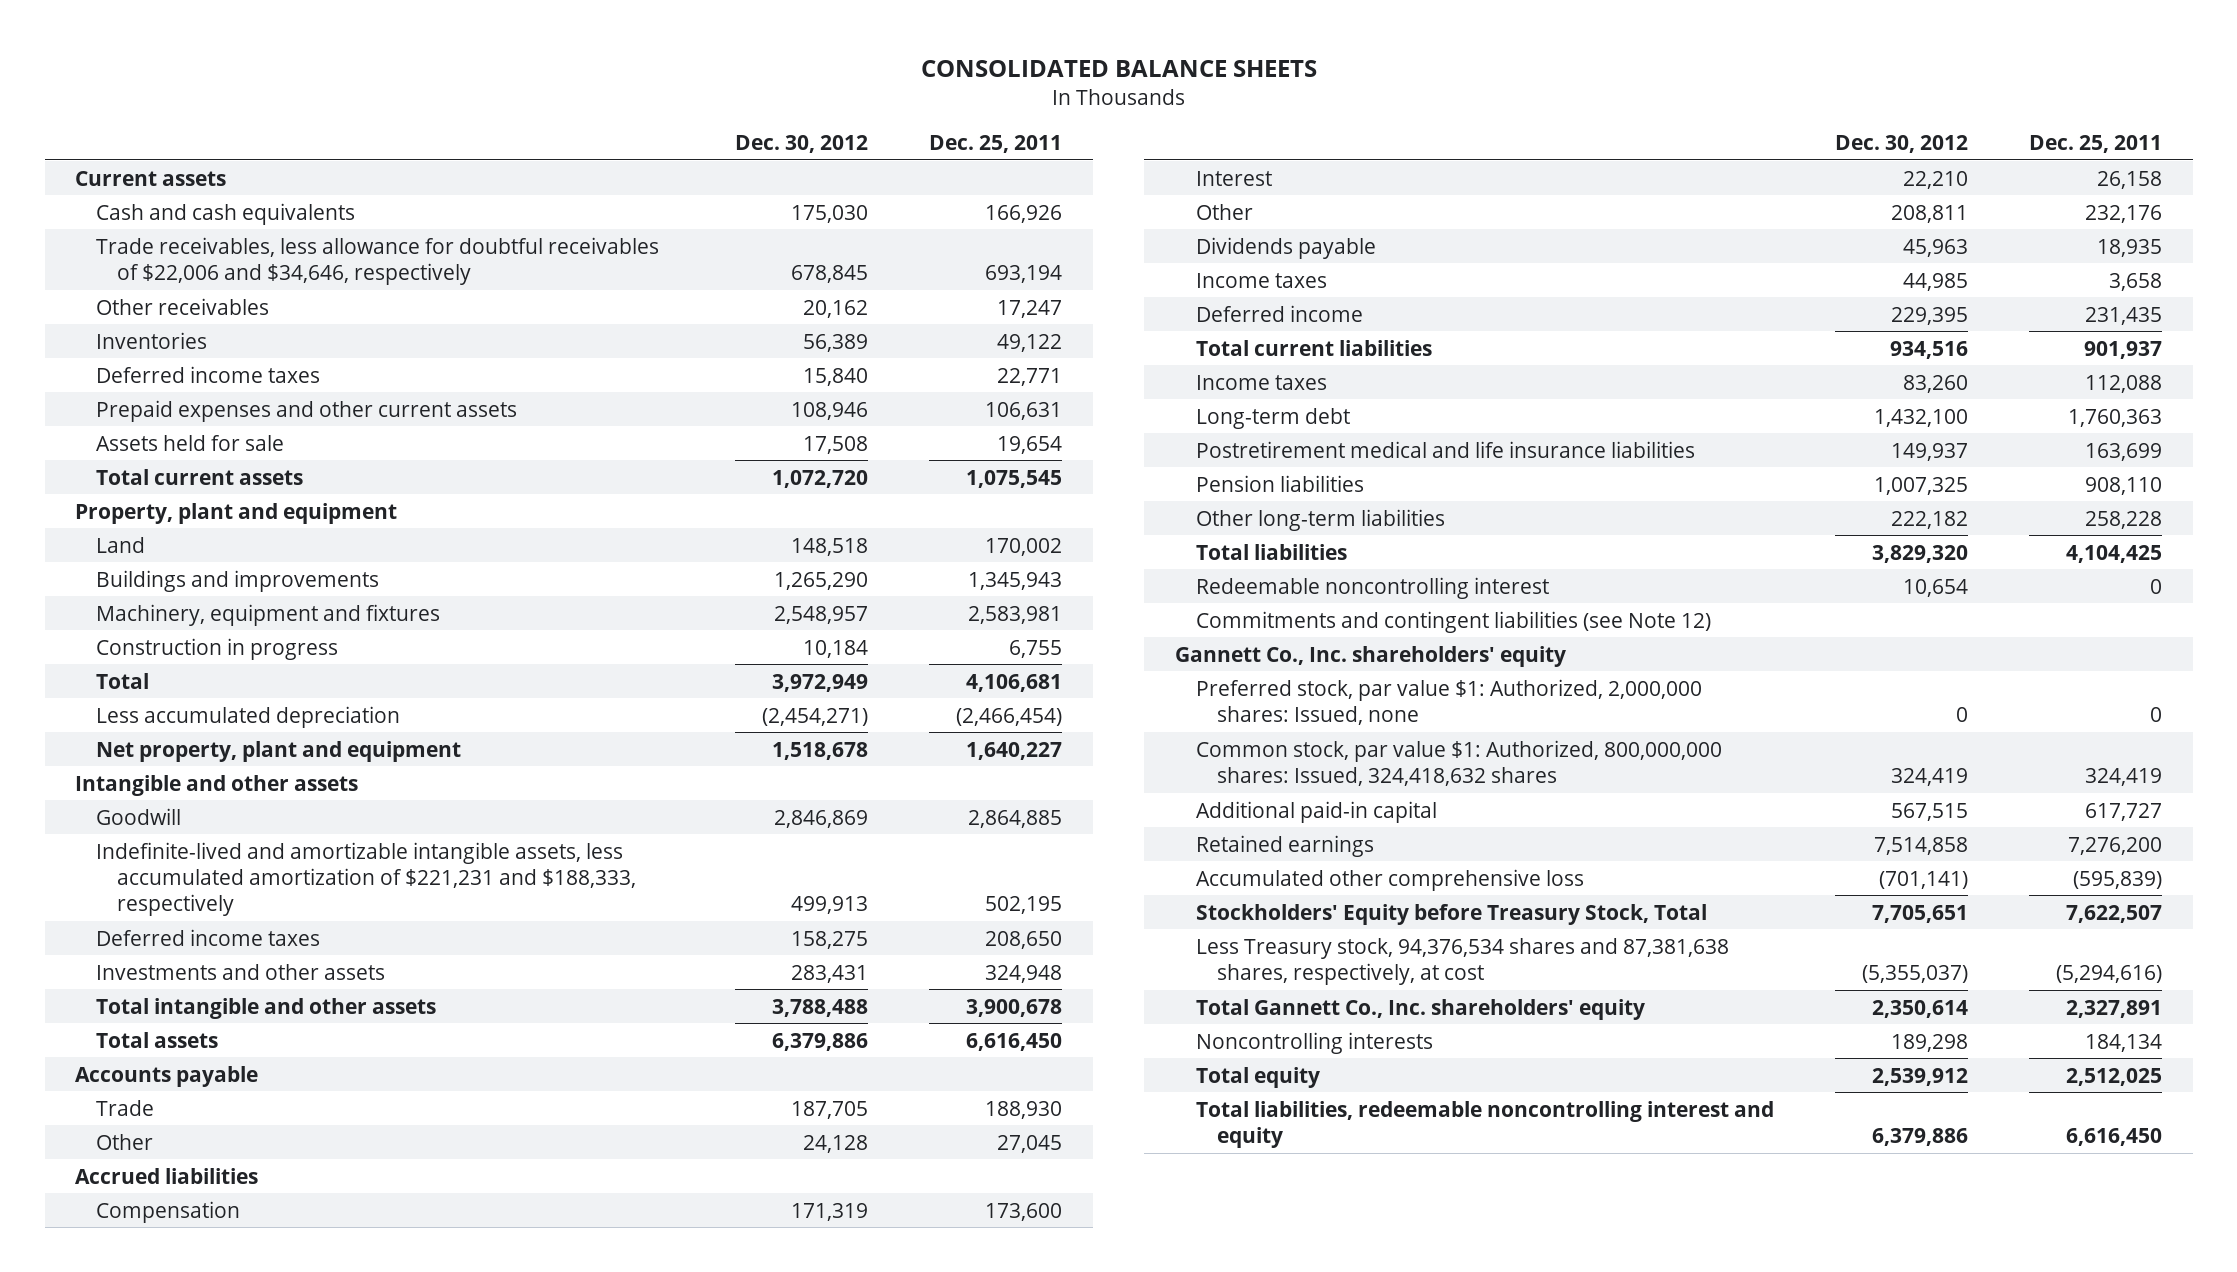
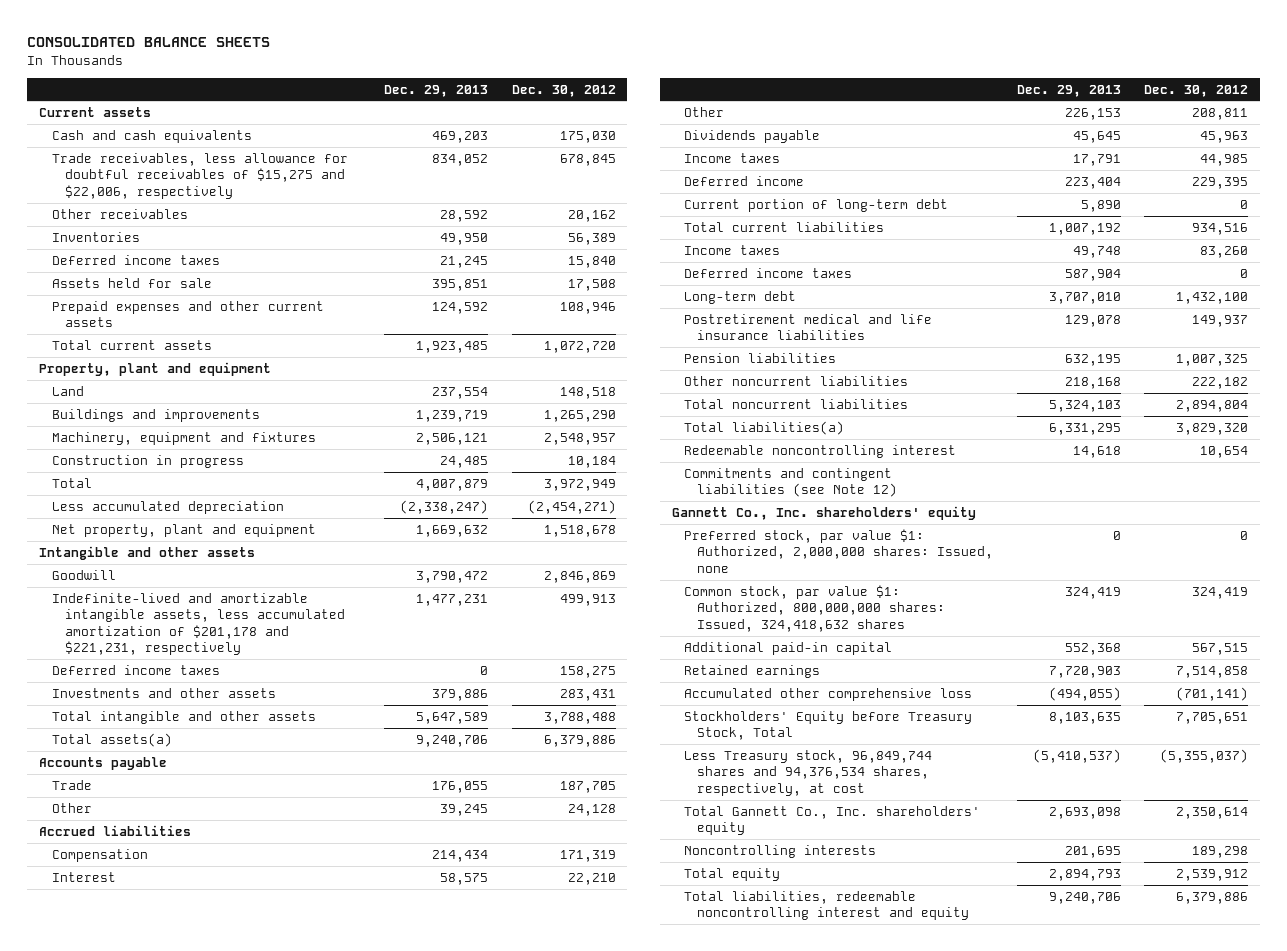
- | Dec. 30, 2012 | Dec. 25, 2011
+ | Dec. 29, 2013 | Dec. 30, 2012
- Trade receivables, less allowance for doubtful receivables of $22,006 and $34,646, respectively | 678,845 | 693,194
+ Trade receivables, less allowance for doubtful receivables of $15,275 and $22,006, respectively | 834,052 | 678,845
moved down: Prepaid expenses and other current assets | 124,592 | 108,946
- Indefinite-lived and amortizable intangible assets, less accumulated amortization of $221,231 and $188,333, respectively | 499,913 | 502,195
+ Indefinite-lived and amortizable intangible assets, less accumulated amortization of $201,178 and $221,231, respectively | 1,477,231 | 499,913
- Total assets | 6,379,886 | 6,616,450
+ Total assets(a) | 9,240,706 | 6,379,886
+ Current portion of long-term debt | 5,890 | 0
+ Deferred income taxes | 587,904 | 0
- Other long-term liabilities | 222,182 | 258,228
- Total liabilities | 3,829,320 | 4,104,425
+ Other noncurrent liabilities | 218,168 | 222,182
+ Total noncurrent liabilities | 5,324,103 | 2,894,804
+ Total liabilities(a) | 6,331,295 | 3,829,320
- Less Treasury stock, 94,376,534 shares and 87,381,638 shares, respectively, at cost | (5,355,037) | (5,294,616)
+ Less Treasury stock, 96,849,744 shares and 94,376,534 shares, respectively, at cost | (5,410,537) | (5,355,037)

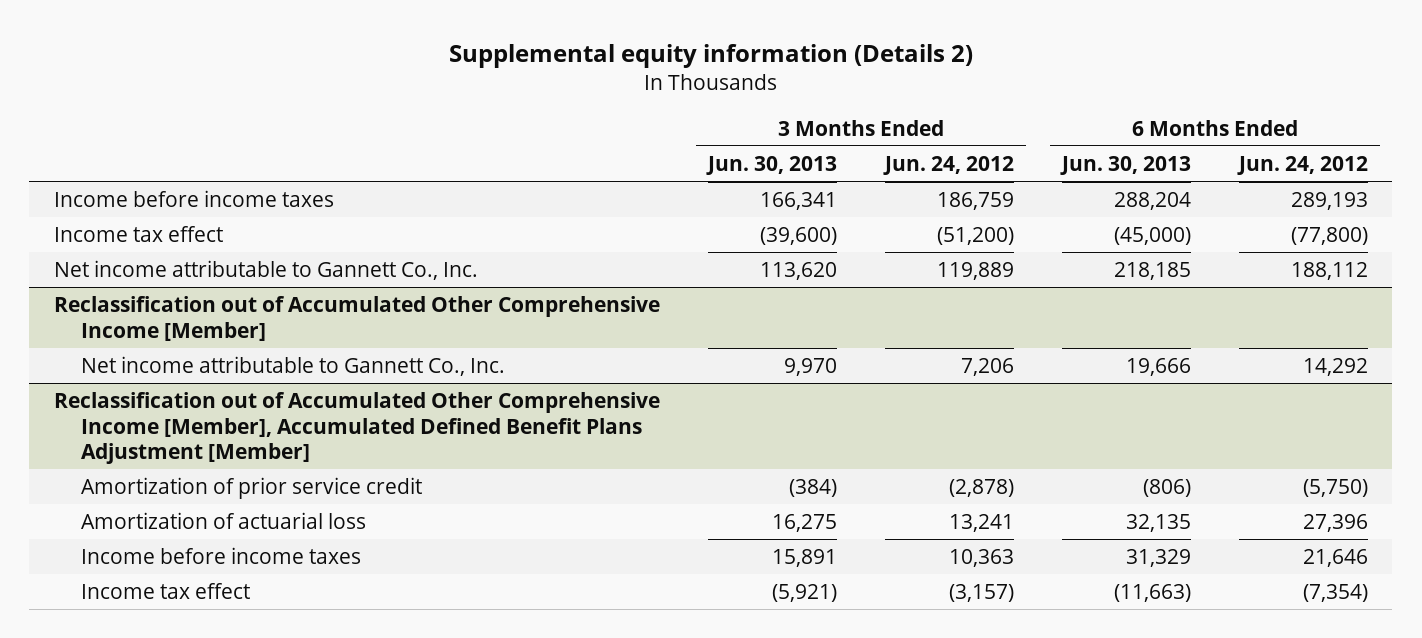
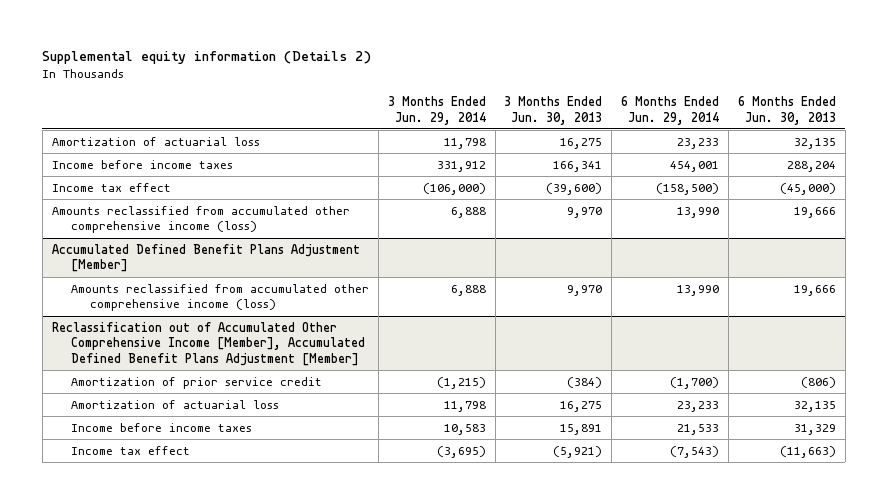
- | 3 Months Ended Jun. 30, 2013 | 3 Months Ended Jun. 24, 2012 | 6 Months Ended Jun. 30, 2013 | 6 Months Ended Jun. 24, 2012
+ | 3 Months Ended Jun. 29, 2014 | 3 Months Ended Jun. 30, 2013 | 6 Months Ended Jun. 29, 2014 | 6 Months Ended Jun. 30, 2013
+ Amortization of actuarial loss | 11,798 | 16,275 | 23,233 | 32,135
- Net income attributable to Gannett Co., Inc. | 113,620 | 119,889 | 218,185 | 188,112
- Reclassification out of Accumulated Other Comprehensive Income [Member]
- Net income attributable to Gannett Co., Inc. | 9,970 | 7,206 | 19,666 | 14,292
+ Amounts reclassified from accumulated other comprehensive income (loss) | 6,888 | 9,970 | 13,990 | 19,666
+ Accumulated Defined Benefit Plans Adjustment [Member]
+ Amounts reclassified from accumulated other comprehensive income (loss) | 6,888 | 9,970 | 13,990 | 19,666

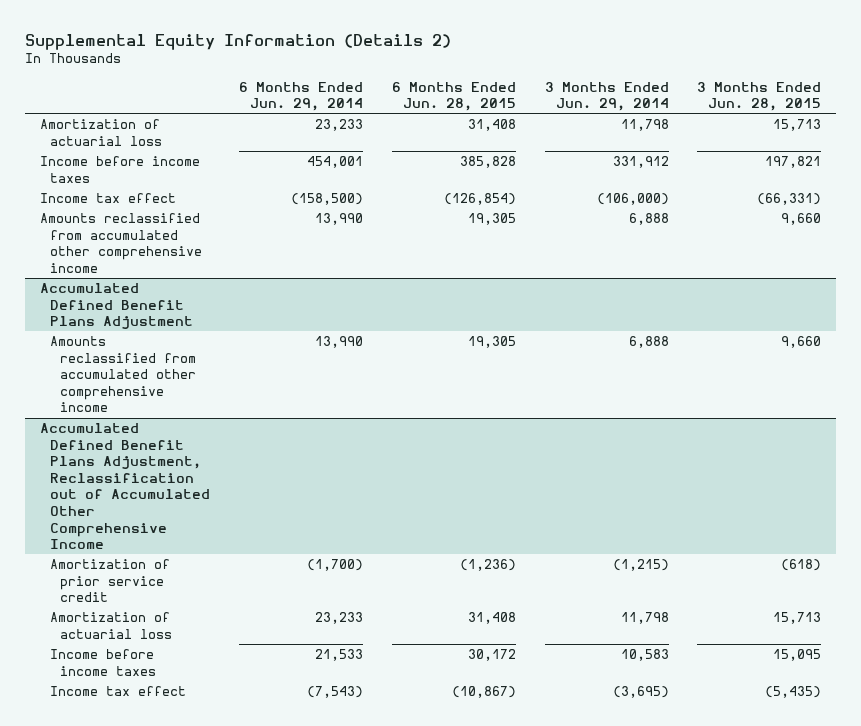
- Supplemental equity information (Details 2)
+ Supplemental Equity Information (Details 2)
- | 3 Months Ended Jun. 29, 2014 | 3 Months Ended Jun. 30, 2013 | 6 Months Ended Jun. 29, 2014 | 6 Months Ended Jun. 30, 2013
+ | 6 Months Ended Jun. 29, 2014 | 6 Months Ended Jun. 28, 2015 | 3 Months Ended Jun. 29, 2014 | 3 Months Ended Jun. 28, 2015
- Amounts reclassified from accumulated other comprehensive income (loss) | 6,888 | 9,970 | 13,990 | 19,666
- Accumulated Defined Benefit Plans Adjustment [Member]
- Amounts reclassified from accumulated other comprehensive income (loss) | 6,888 | 9,970 | 13,990 | 19,666
- Reclassification out of Accumulated Other Comprehensive Income [Member], Accumulated Defined Benefit Plans Adjustment [Member]
+ Amounts reclassified from accumulated other comprehensive income | 13,990 | 19,305 | 6,888 | 9,660
+ Accumulated Defined Benefit Plans Adjustment
+ Amounts reclassified from accumulated other comprehensive income | 13,990 | 19,305 | 6,888 | 9,660
+ Accumulated Defined Benefit Plans Adjustment, Reclassification out of Accumulated Other Comprehensive Income

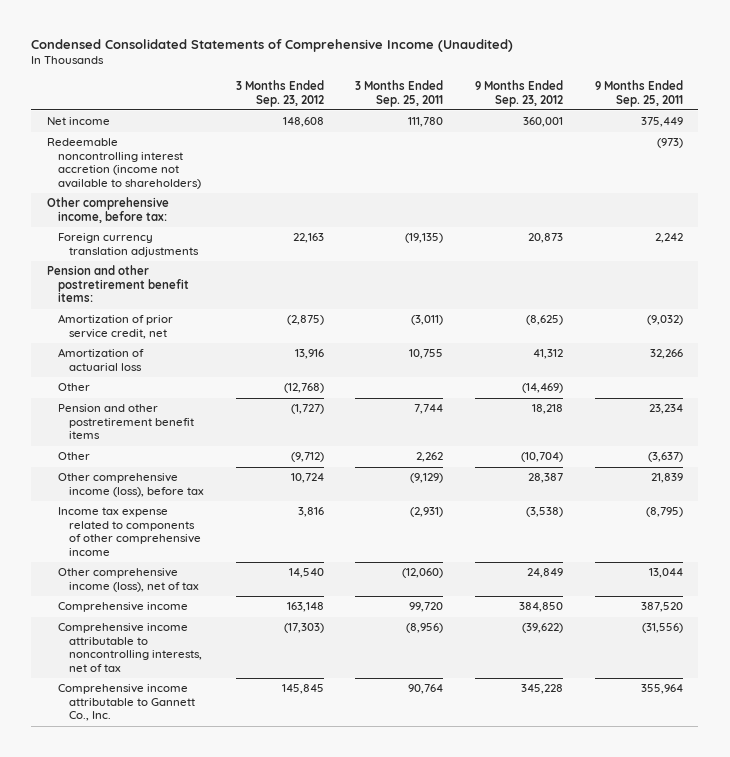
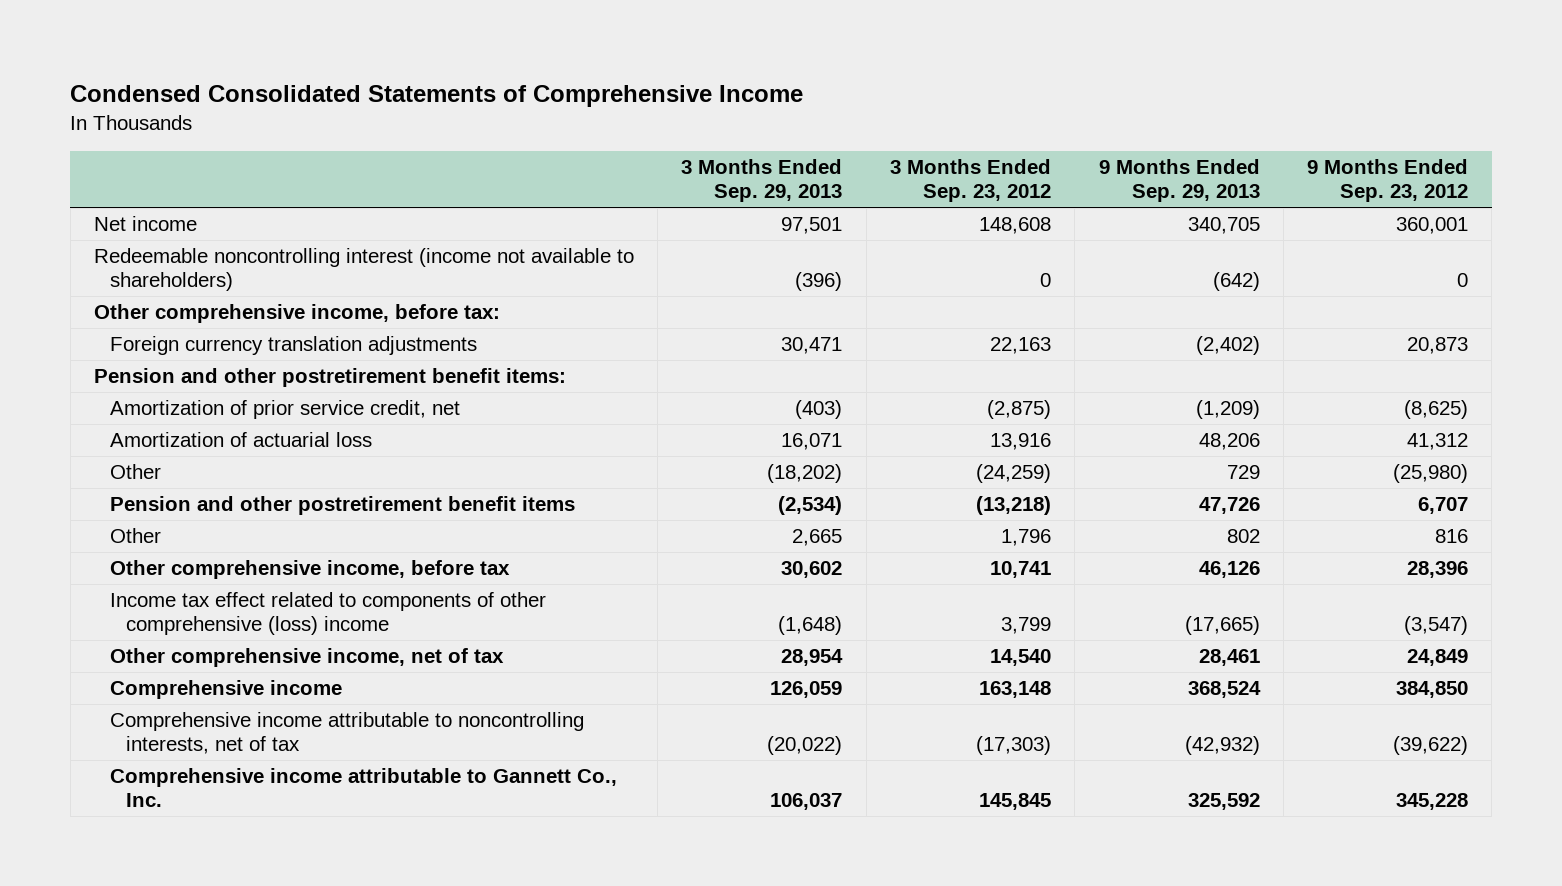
- Condensed Consolidated Statements of Comprehensive Income (Unaudited)
+ Condensed Consolidated Statements of Comprehensive Income
- | 3 Months Ended Sep. 23, 2012 | 3 Months Ended Sep. 25, 2011 | 9 Months Ended Sep. 23, 2012 | 9 Months Ended Sep. 25, 2011
+ | 3 Months Ended Sep. 29, 2013 | 3 Months Ended Sep. 23, 2012 | 9 Months Ended Sep. 29, 2013 | 9 Months Ended Sep. 23, 2012
- Redeemable noncontrolling interest accretion (income not available to shareholders) | | | | (973)
+ Redeemable noncontrolling interest (income not available to shareholders) | (396) | 0 | (642) | 0
- Other | (12,768) | | (14,469) |
- Pension and other postretirement benefit items | (1,727) | 7,744 | 18,218 | 23,234
- Other | (9,712) | 2,262 | (10,704) | (3,637)
- Other comprehensive income (loss), before tax | 10,724 | (9,129) | 28,387 | 21,839
- Income tax expense related to components of other comprehensive income | 3,816 | (2,931) | (3,538) | (8,795)
- Other comprehensive income (loss), net of tax | 14,540 | (12,060) | 24,849 | 13,044
+ Other | (18,202) | (24,259) | 729 | (25,980)
+ Pension and other postretirement benefit items | (2,534) | (13,218) | 47,726 | 6,707
+ Other | 2,665 | 1,796 | 802 | 816
+ Other comprehensive income, before tax | 30,602 | 10,741 | 46,126 | 28,396
+ Income tax effect related to components of other comprehensive (loss) income | (1,648) | 3,799 | (17,665) | (3,547)
+ Other comprehensive income, net of tax | 28,954 | 14,540 | 28,461 | 24,849

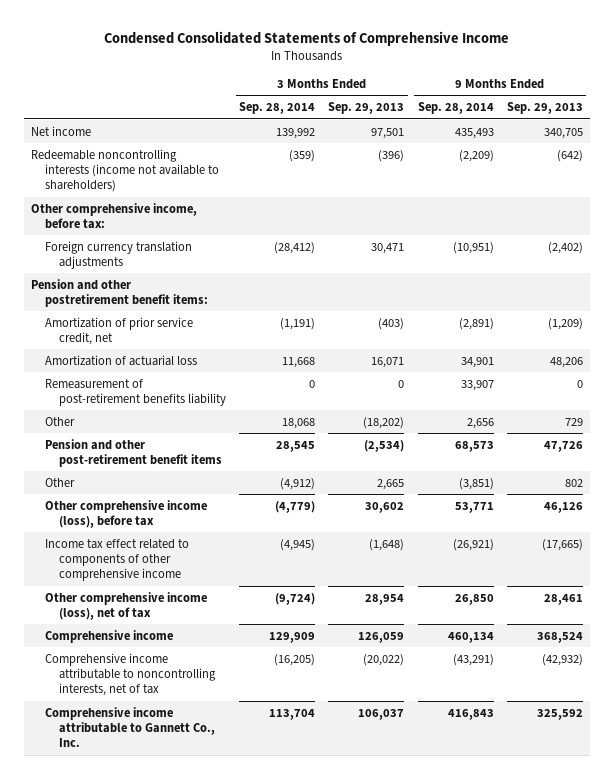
- | 3 Months Ended Sep. 29, 2013 | 3 Months Ended Sep. 23, 2012 | 9 Months Ended Sep. 29, 2013 | 9 Months Ended Sep. 23, 2012
+ | 3 Months Ended Sep. 28, 2014 | 3 Months Ended Sep. 29, 2013 | 9 Months Ended Sep. 28, 2014 | 9 Months Ended Sep. 29, 2013
- Redeemable noncontrolling interest (income not available to shareholders) | (396) | 0 | (642) | 0
+ Redeemable noncontrolling interests (income not available to shareholders) | (359) | (396) | (2,209) | (642)
+ Remeasurement of post-retirement benefits liability | 0 | 0 | 33,907 | 0
- Pension and other postretirement benefit items | (2,534) | (13,218) | 47,726 | 6,707
+ Pension and other post-retirement benefit items | 28,545 | (2,534) | 68,573 | 47,726
- Other comprehensive income, before tax | 30,602 | 10,741 | 46,126 | 28,396
- Income tax effect related to components of other comprehensive (loss) income | (1,648) | 3,799 | (17,665) | (3,547)
- Other comprehensive income, net of tax | 28,954 | 14,540 | 28,461 | 24,849
+ Other comprehensive income (loss), before tax | (4,779) | 30,602 | 53,771 | 46,126
+ Income tax effect related to components of other comprehensive income | (4,945) | (1,648) | (26,921) | (17,665)
+ Other comprehensive income (loss), net of tax | (9,724) | 28,954 | 26,850 | 28,461

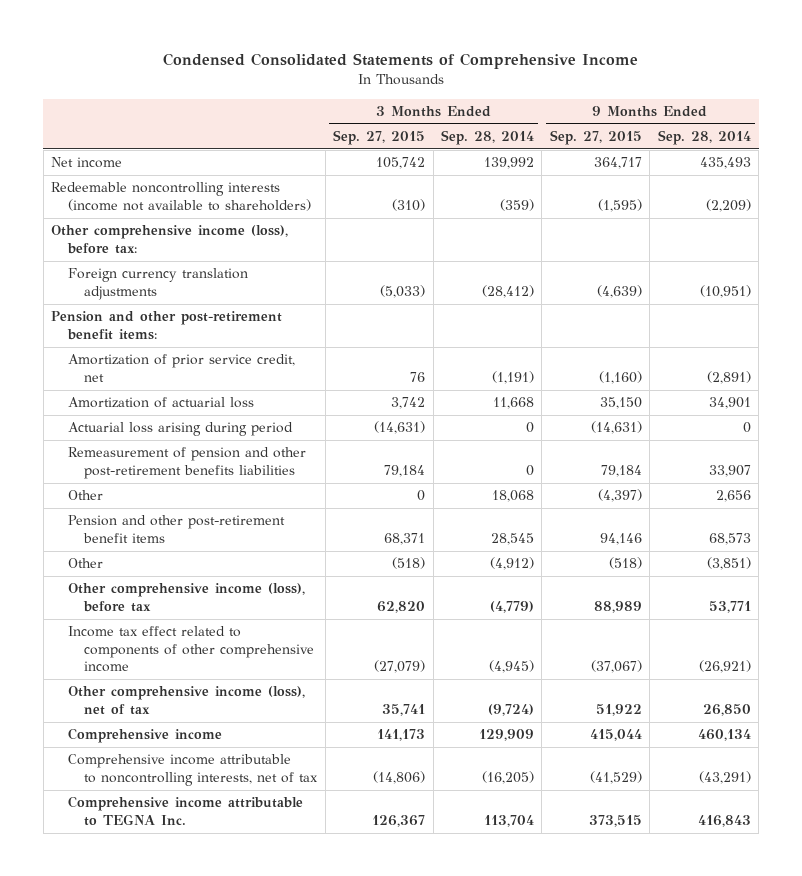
- | 3 Months Ended Sep. 28, 2014 | 3 Months Ended Sep. 29, 2013 | 9 Months Ended Sep. 28, 2014 | 9 Months Ended Sep. 29, 2013
+ | 3 Months Ended Sep. 27, 2015 | 3 Months Ended Sep. 28, 2014 | 9 Months Ended Sep. 27, 2015 | 9 Months Ended Sep. 28, 2014
- Other comprehensive income, before tax:
+ Other comprehensive income (loss), before tax:
- Pension and other postretirement benefit items:
+ Pension and other post-retirement benefit items:
- Remeasurement of post-retirement benefits liability | 0 | 0 | 33,907 | 0
+ Actuarial loss arising during period | (14,631) | 0 | (14,631) | 0
+ Remeasurement of pension and other post-retirement benefits liabilities | 79,184 | 0 | 79,184 | 33,907
- Comprehensive income attributable to Gannett Co., Inc. | 113,704 | 106,037 | 416,843 | 325,592
+ Comprehensive income attributable to TEGNA Inc. | 126,367 | 113,704 | 373,515 | 416,843

